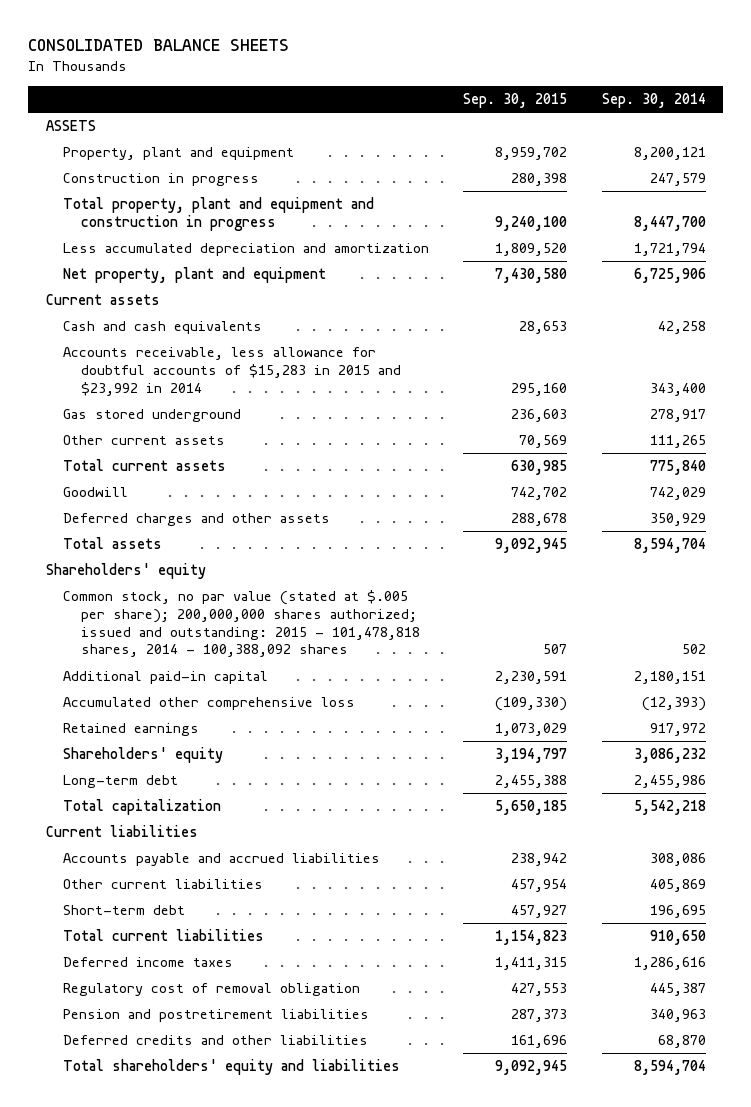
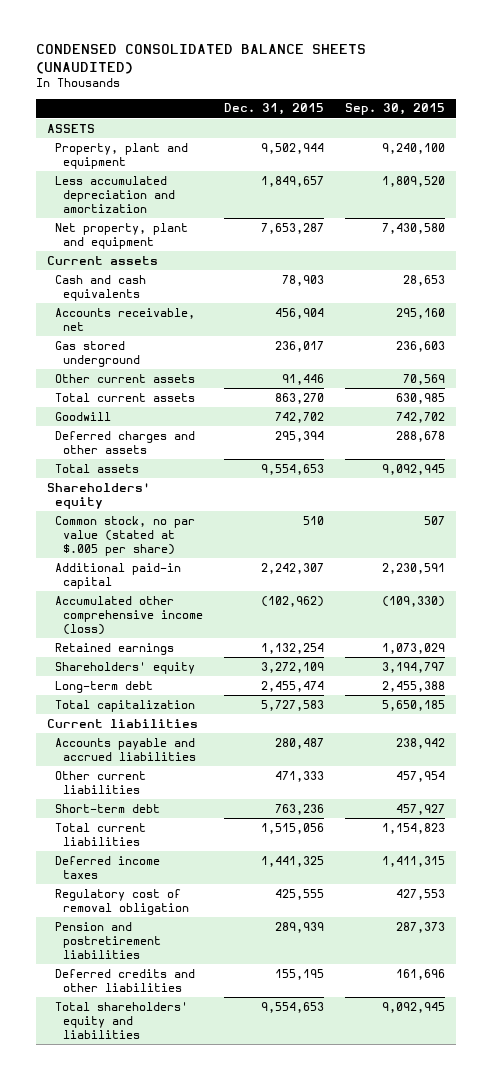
- CONSOLIDATED BALANCE SHEETS
+ CONDENSED CONSOLIDATED BALANCE SHEETS (UNAUDITED)
- | Sep. 30, 2015 | Sep. 30, 2014
+ | Dec. 31, 2015 | Sep. 30, 2015
- Property, plant and equipment | 8,959,702 | 8,200,121
- Construction in progress | 280,398 | 247,579
- Total property, plant and equipment and construction in progress | 9,240,100 | 8,447,700
+ Property, plant and equipment | 9,502,944 | 9,240,100
- Accounts receivable, less allowance for doubtful accounts of $15,283 in 2015 and $23,992 in 2014 | 295,160 | 343,400
+ Accounts receivable, net | 456,904 | 295,160
- Common stock, no par value (stated at $.005 per share); 200,000,000 shares authorized; issued and outstanding: 2015 - 101,478,818 shares, 2014 - 100,388,092 shares | 507 | 502
+ Common stock, no par value (stated at $.005 per share) | 510 | 507
- Accumulated other comprehensive loss | (109,330) | (12,393)
+ Accumulated other comprehensive income (loss) | (102,962) | (109,330)

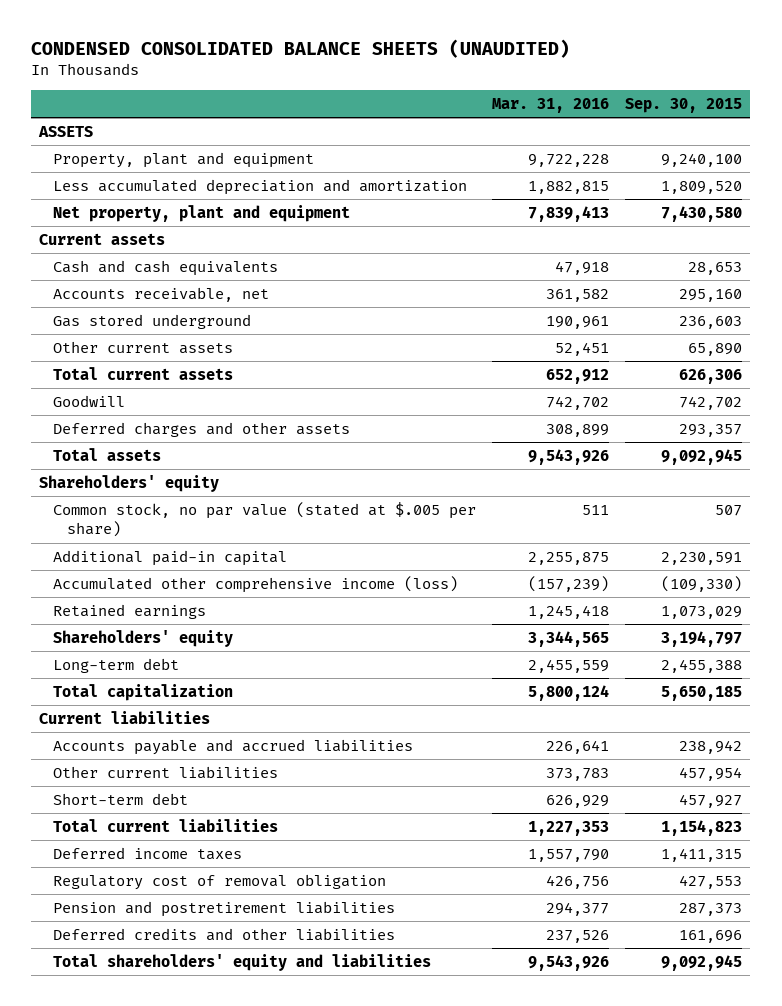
- | Dec. 31, 2015 | Sep. 30, 2015
+ | Mar. 31, 2016 | Sep. 30, 2015
- Other current assets | 91,446 | 70,569
- Total current assets | 863,270 | 630,985
+ Other current assets | 52,451 | 65,890
+ Total current assets | 652,912 | 626,306
- Deferred charges and other assets | 295,394 | 288,678
+ Deferred charges and other assets | 308,899 | 293,357

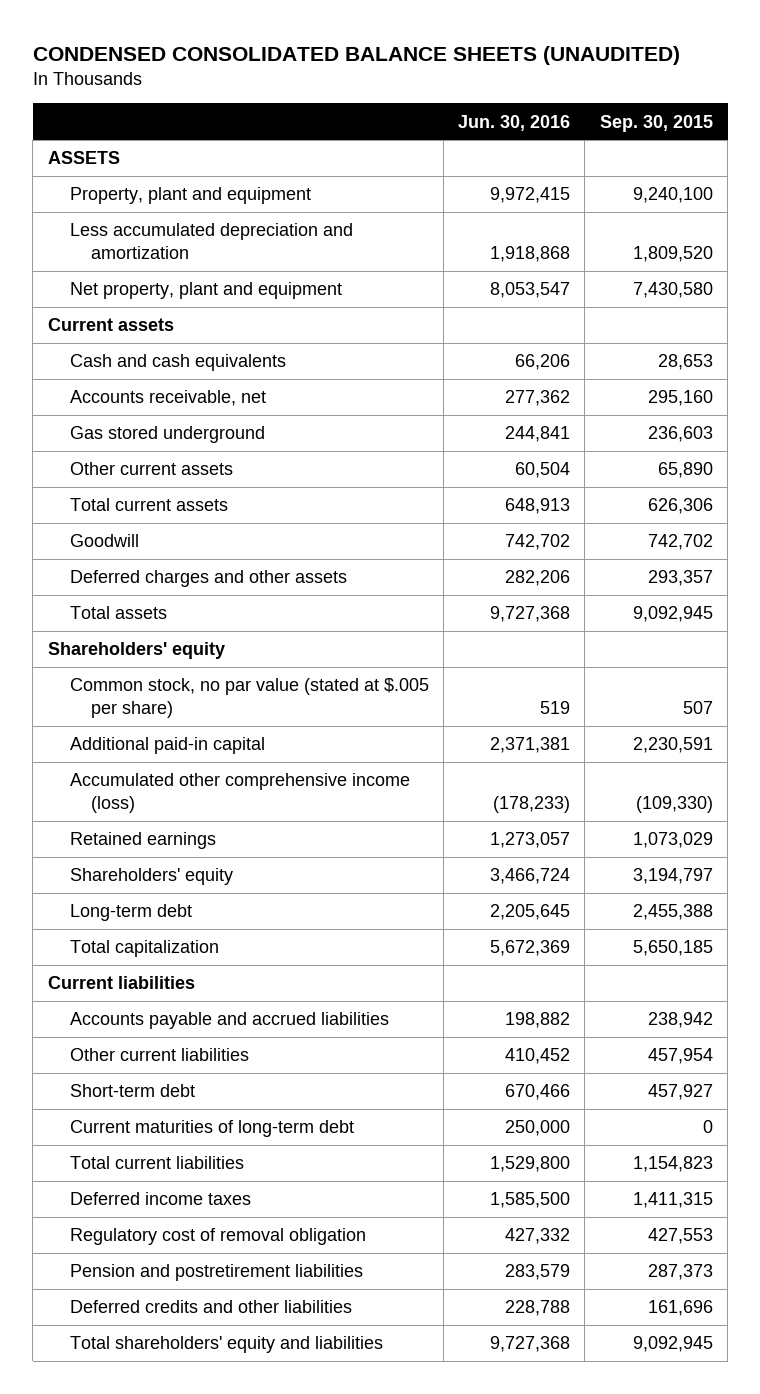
- | Mar. 31, 2016 | Sep. 30, 2015
+ | Jun. 30, 2016 | Sep. 30, 2015
+ Current maturities of long-term debt | 250,000 | 0

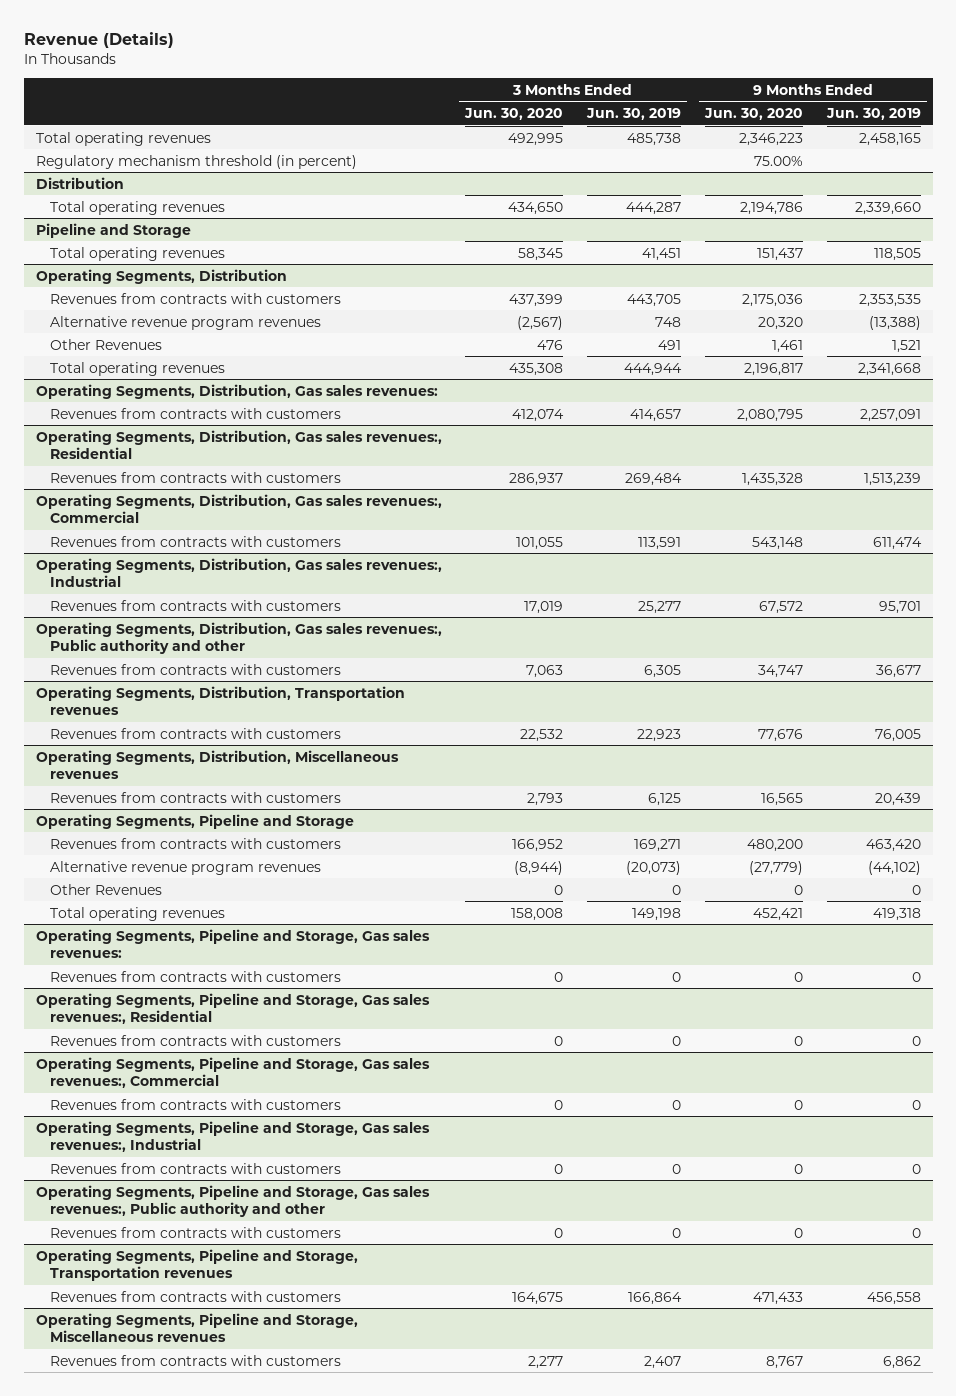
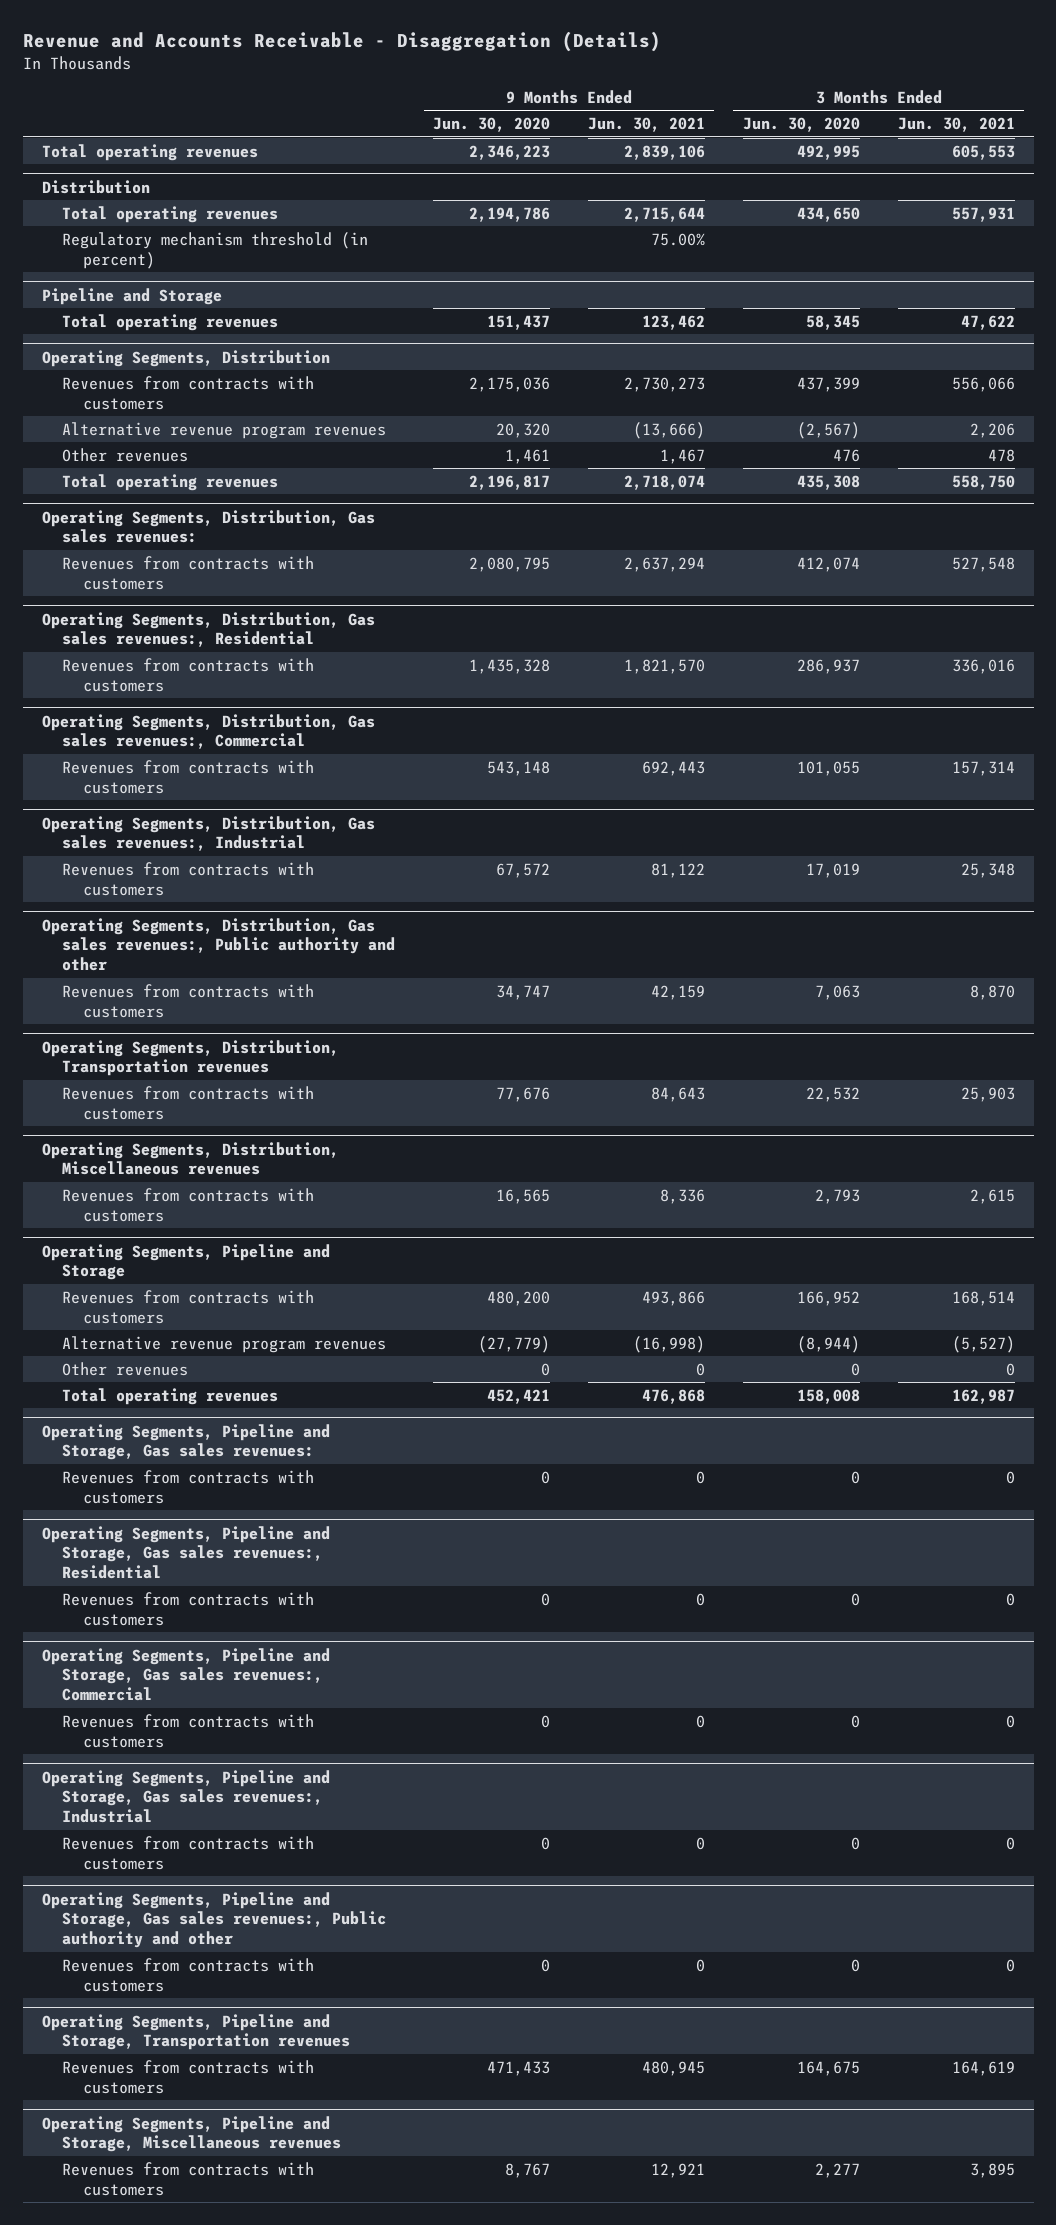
- Revenue (Details)
+ Revenue and Accounts Receivable - Disaggregation (Details)
- | 3 Months Ended Jun. 30, 2020 | 3 Months Ended Jun. 30, 2019 | 9 Months Ended Jun. 30, 2020 | 9 Months Ended Jun. 30, 2019
+ | 9 Months Ended Jun. 30, 2020 | 9 Months Ended Jun. 30, 2021 | 3 Months Ended Jun. 30, 2020 | 3 Months Ended Jun. 30, 2021
- Regulatory mechanism threshold (in percent) | | | 75.00% |
@ Distribution
+ Regulatory mechanism threshold (in percent) | | 75.00% | |
@ Operating Segments, Distribution
- Other Revenues | 476 | 491 | 1,461 | 1,521
+ Other revenues | 1,461 | 1,467 | 476 | 478
@ Operating Segments, Pipeline and Storage
- Other Revenues | 0 | 0 | 0 | 0
+ Other revenues | 0 | 0 | 0 | 0

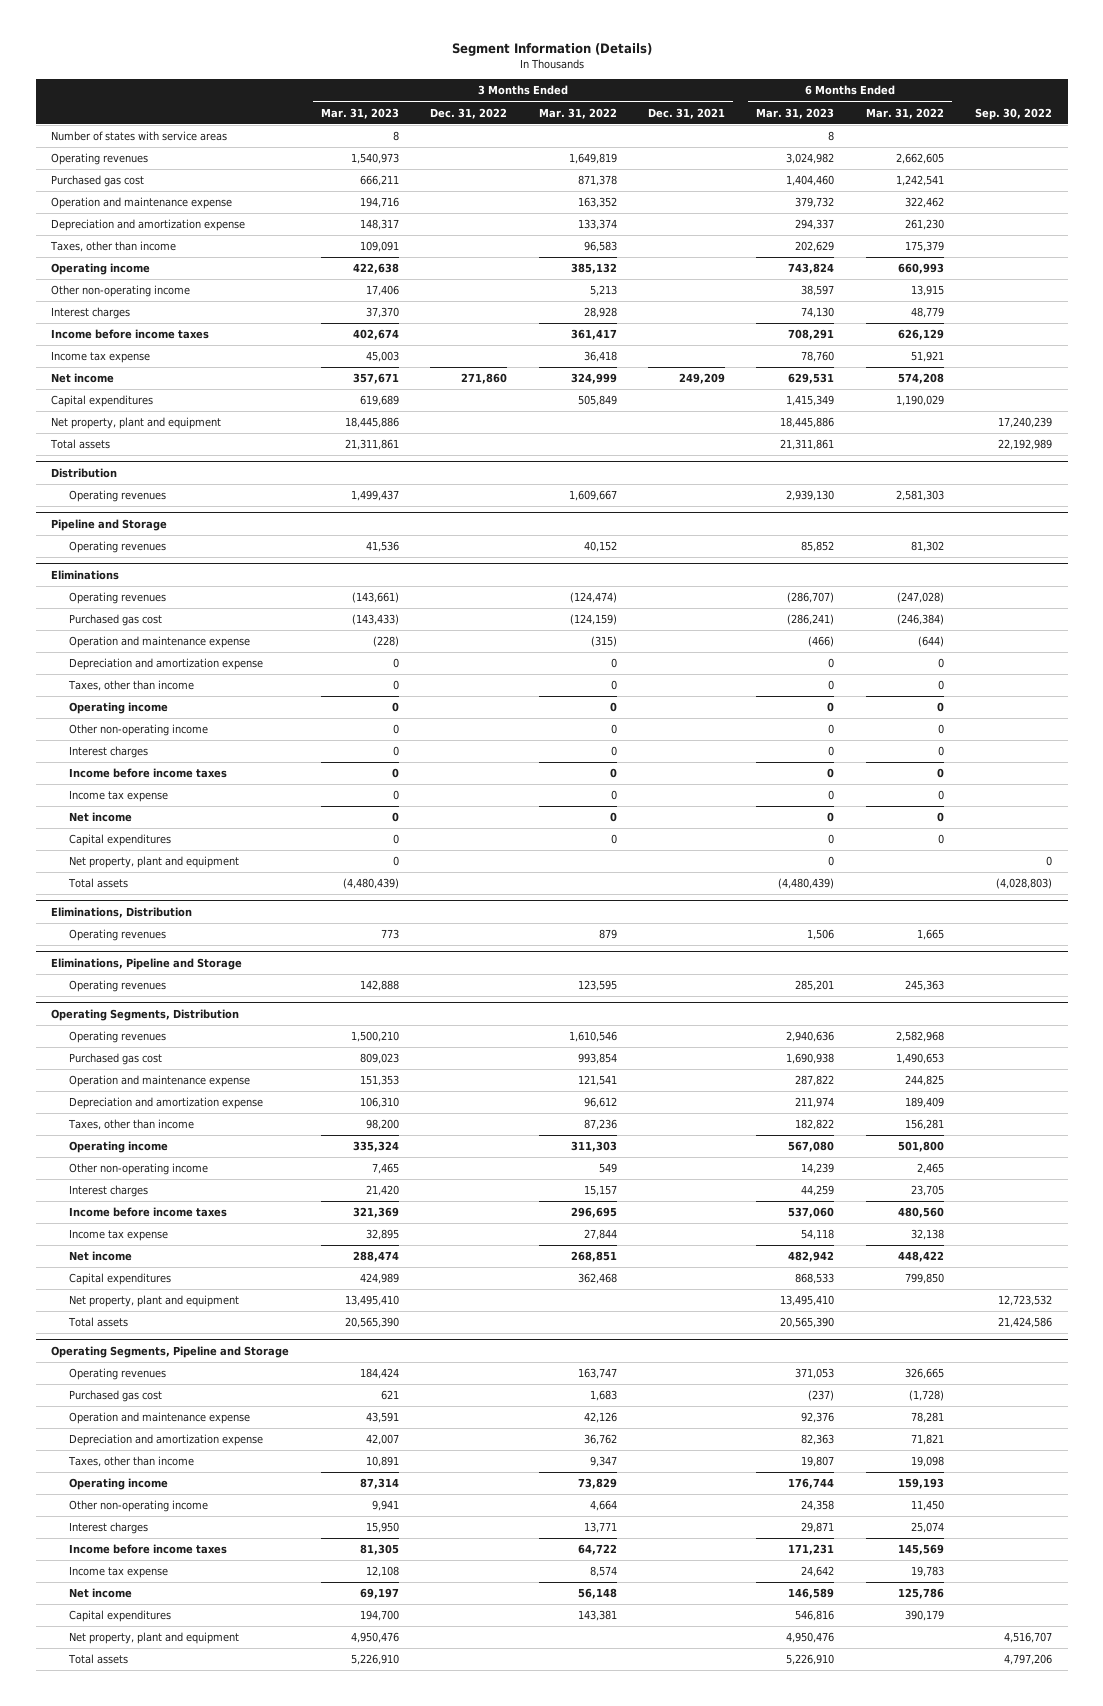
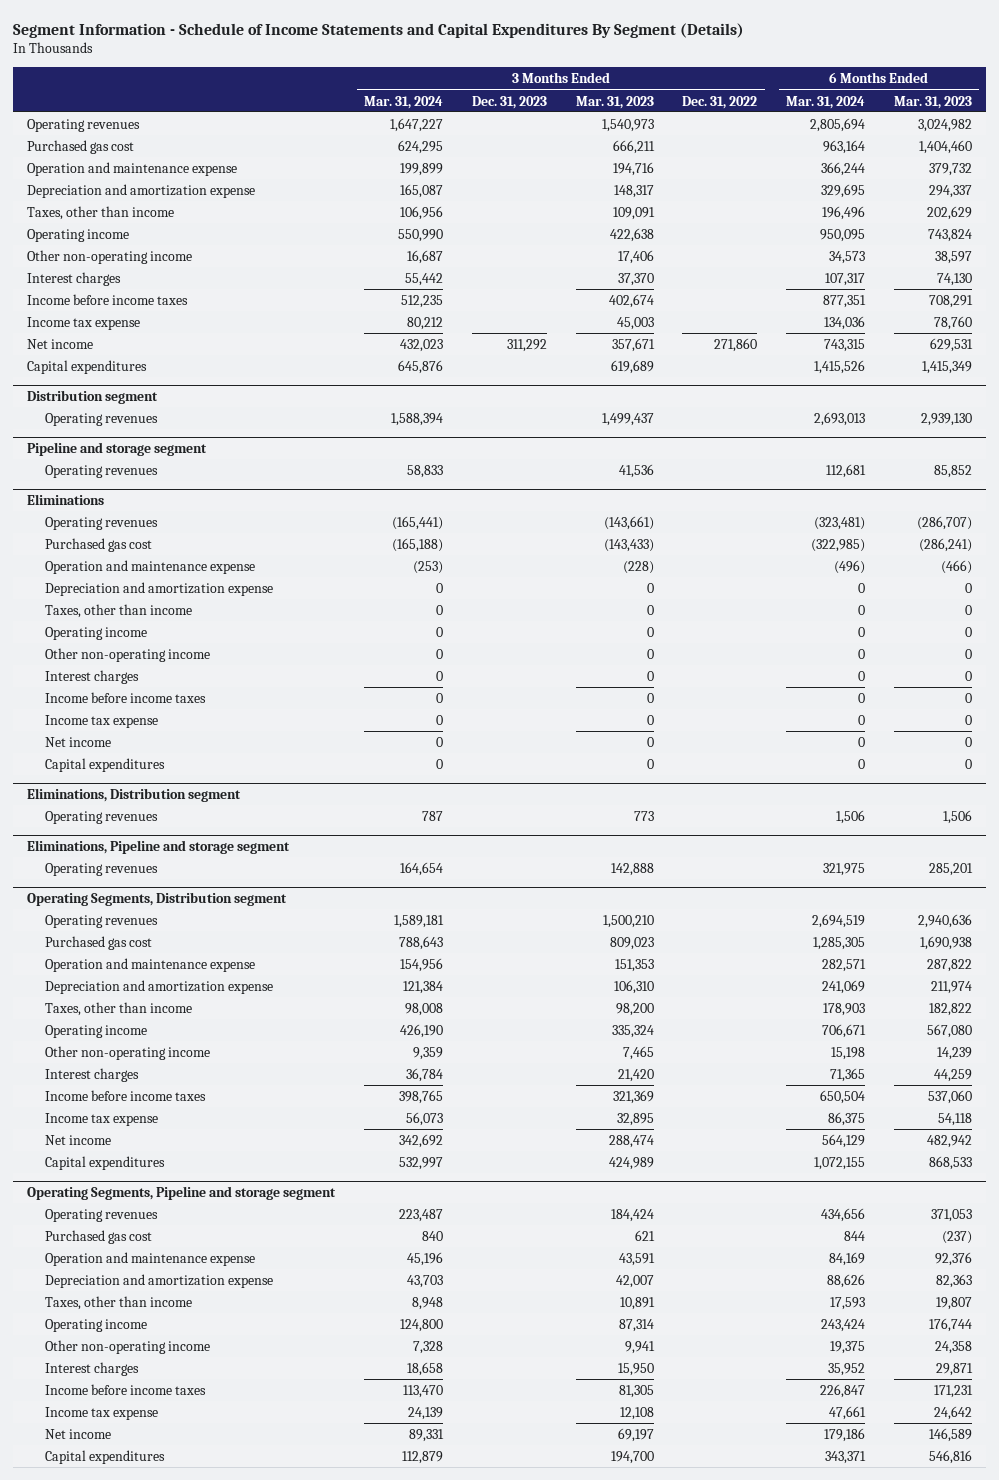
- Segment Information (Details)
+ Segment Information - Schedule of Income Statements and Capital Expenditures By Segment (Details)
- | 3 Months Ended Mar. 31, 2023 | 3 Months Ended Dec. 31, 2022 | 3 Months Ended Mar. 31, 2022 | 3 Months Ended Dec. 31, 2021 | 6 Months Ended Mar. 31, 2023 | 6 Months Ended Mar. 31, 2022 | Sep. 30, 2022
+ | 3 Months Ended Mar. 31, 2024 | 3 Months Ended Dec. 31, 2023 | 3 Months Ended Mar. 31, 2023 | 3 Months Ended Dec. 31, 2022 | 6 Months Ended Mar. 31, 2024 | 6 Months Ended Mar. 31, 2023
- Number of states with service areas | 8 | | | | 8 | |
- Net property, plant and equipment | 18,445,886 | | | | 18,445,886 | | 17,240,239
- Total assets | 21,311,861 | | | | 21,311,861 | | 22,192,989
- Distribution
+ Distribution segment
- Pipeline and Storage
+ Pipeline and storage segment
@ Eliminations
- Net property, plant and equipment | 0 | | | | 0 | | 0
- Total assets | (4,480,439) | | | | (4,480,439) | | (4,028,803)
- Eliminations, Distribution
+ Eliminations, Distribution segment
- Eliminations, Pipeline and Storage
+ Eliminations, Pipeline and storage segment
- Operating Segments, Distribution
+ Operating Segments, Distribution segment
- Net property, plant and equipment | 13,495,410 | | | | 13,495,410 | | 12,723,532
- Total assets | 20,565,390 | | | | 20,565,390 | | 21,424,586
- Operating Segments, Pipeline and Storage
+ Operating Segments, Pipeline and storage segment
- Net property, plant and equipment | 4,950,476 | | | | 4,950,476 | | 4,516,707
- Total assets | 5,226,910 | | | | 5,226,910 | | 4,797,206

